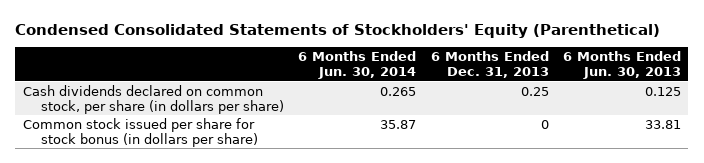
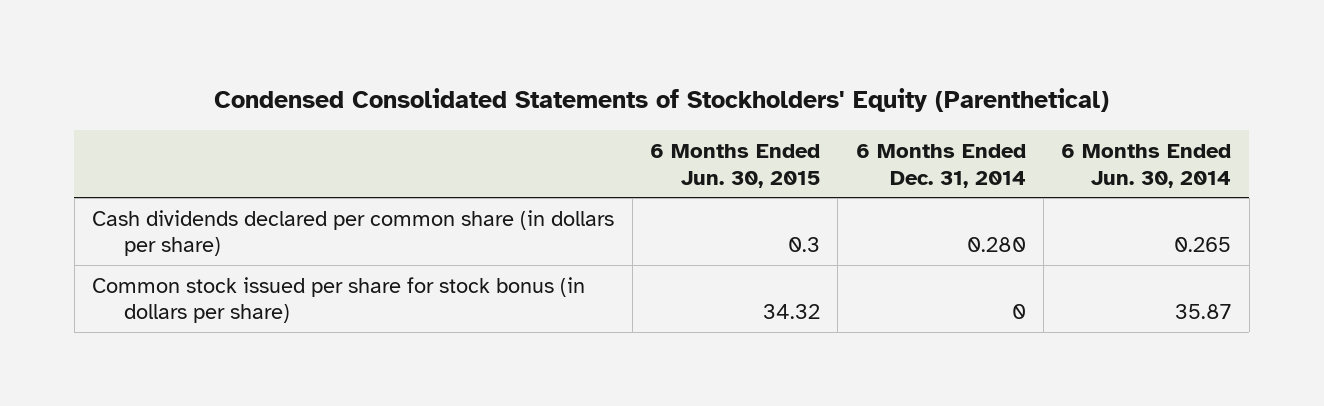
- | 6 Months Ended Jun. 30, 2014 | 6 Months Ended Dec. 31, 2013 | 6 Months Ended Jun. 30, 2013
+ | 6 Months Ended Jun. 30, 2015 | 6 Months Ended Dec. 31, 2014 | 6 Months Ended Jun. 30, 2014
- Cash dividends declared on common stock, per share (in dollars per share) | 0.265 | 0.25 | 0.125
+ Cash dividends declared per common share (in dollars per share) | 0.3 | 0.280 | 0.265

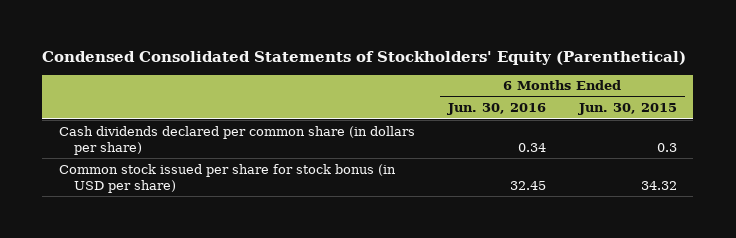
- | 6 Months Ended Jun. 30, 2015 | 6 Months Ended Dec. 31, 2014 | 6 Months Ended Jun. 30, 2014
+ | 6 Months Ended Jun. 30, 2016 | 6 Months Ended Jun. 30, 2015
- Common stock issued per share for stock bonus (in dollars per share) | 34.32 | 0 | 35.87
+ Common stock issued per share for stock bonus (in USD per share) | 32.45 | 34.32

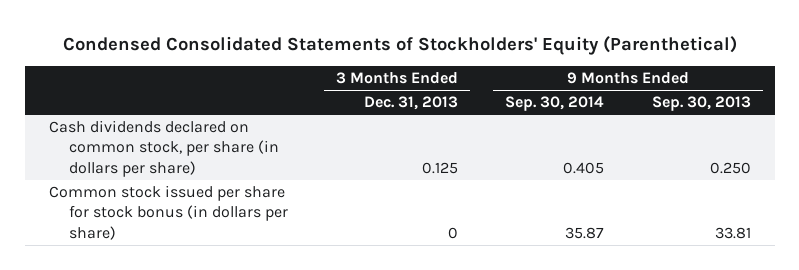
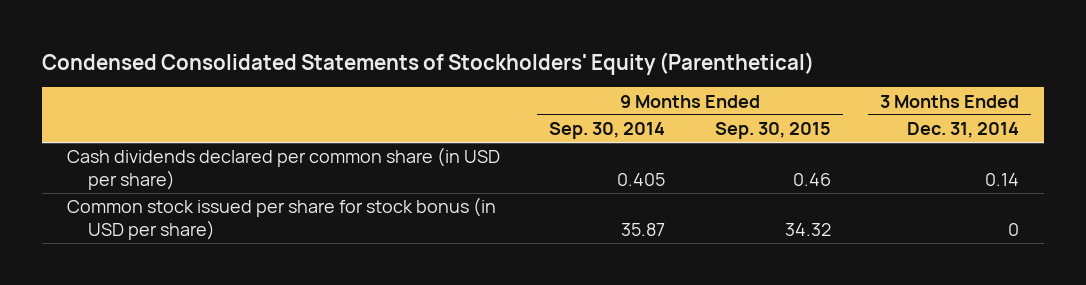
- | 3 Months Ended Dec. 31, 2013 | 9 Months Ended Sep. 30, 2014 | 9 Months Ended Sep. 30, 2013
+ | 9 Months Ended Sep. 30, 2014 | 9 Months Ended Sep. 30, 2015 | 3 Months Ended Dec. 31, 2014
- Cash dividends declared on common stock, per share (in dollars per share) | 0.125 | 0.405 | 0.250
- Common stock issued per share for stock bonus (in dollars per share) | 0 | 35.87 | 33.81
+ Cash dividends declared per common share (in USD per share) | 0.405 | 0.46 | 0.14
+ Common stock issued per share for stock bonus (in USD per share) | 35.87 | 34.32 | 0

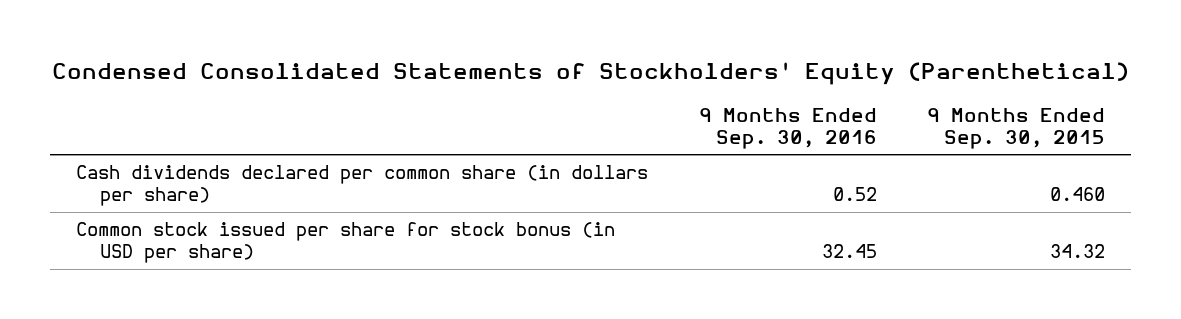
- | 9 Months Ended Sep. 30, 2014 | 9 Months Ended Sep. 30, 2015 | 3 Months Ended Dec. 31, 2014
+ | 9 Months Ended Sep. 30, 2016 | 9 Months Ended Sep. 30, 2015
- Cash dividends declared per common share (in USD per share) | 0.405 | 0.46 | 0.14
+ Cash dividends declared per common share (in dollars per share) | 0.52 | 0.460

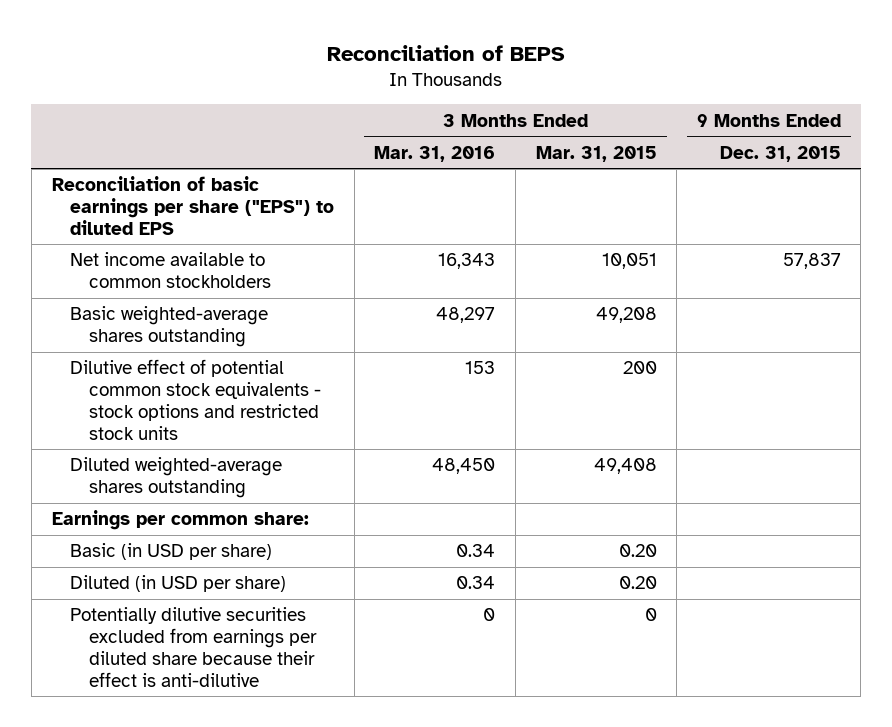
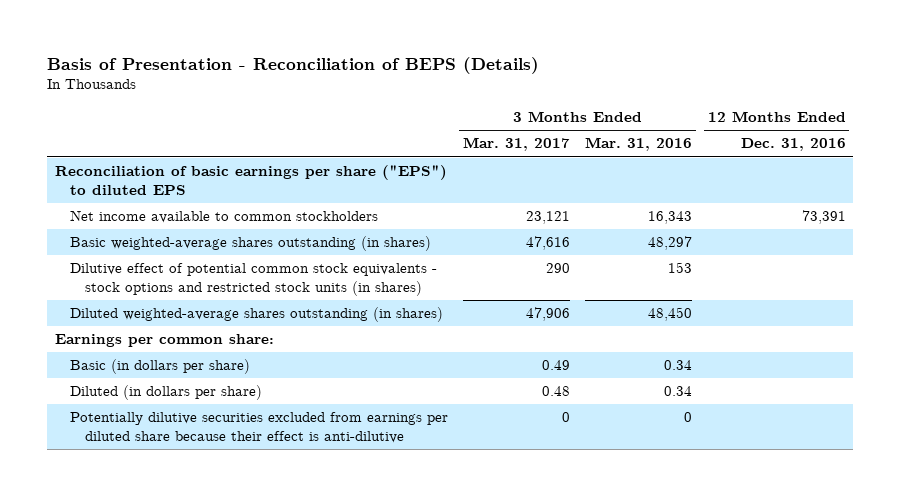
- Reconciliation of BEPS
+ Basis of Presentation - Reconciliation of BEPS (Details)
- | 3 Months Ended Mar. 31, 2016 | 3 Months Ended Mar. 31, 2015 | 9 Months Ended Dec. 31, 2015
+ | 3 Months Ended Mar. 31, 2017 | 3 Months Ended Mar. 31, 2016 | 12 Months Ended Dec. 31, 2016
- Basic weighted-average shares outstanding | 48,297 | 49,208 |
- Dilutive effect of potential common stock equivalents - stock options and restricted stock units | 153 | 200 |
- Diluted weighted-average shares outstanding | 48,450 | 49,408 |
+ Basic weighted-average shares outstanding (in shares) | 47,616 | 48,297 |
+ Dilutive effect of potential common stock equivalents - stock options and restricted stock units (in shares) | 290 | 153 |
+ Diluted weighted-average shares outstanding (in shares) | 47,906 | 48,450 |
- Basic (in USD per share) | 0.34 | 0.20 |
- Diluted (in USD per share) | 0.34 | 0.20 |
+ Basic (in dollars per share) | 0.49 | 0.34 |
+ Diluted (in dollars per share) | 0.48 | 0.34 |

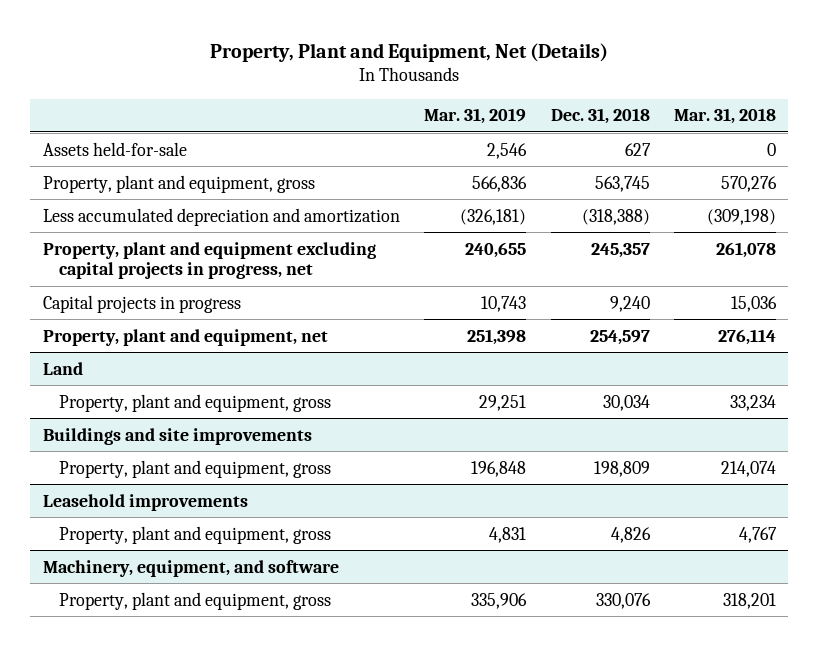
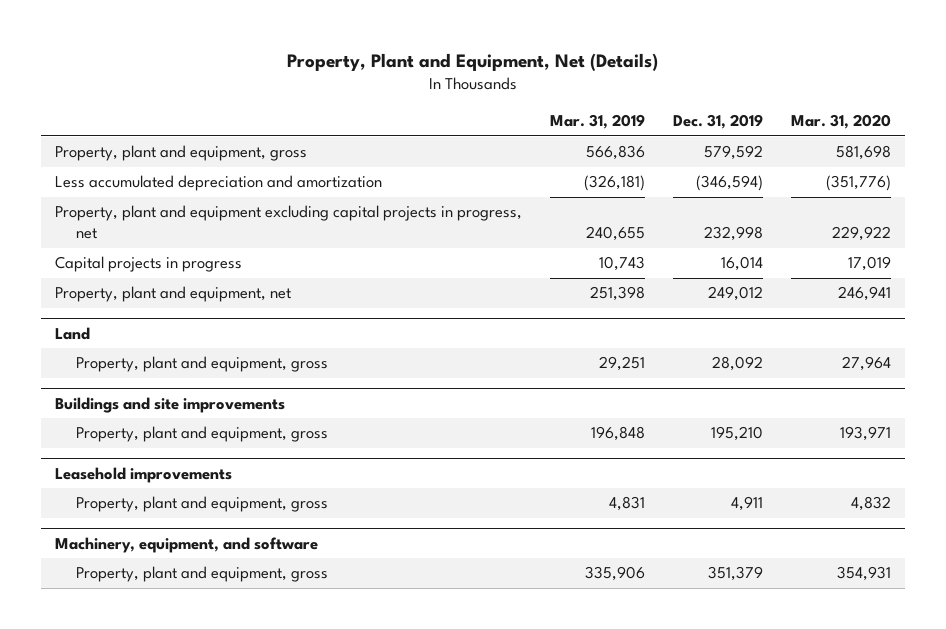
- | Mar. 31, 2019 | Dec. 31, 2018 | Mar. 31, 2018
+ | Mar. 31, 2019 | Dec. 31, 2019 | Mar. 31, 2020
- Assets held-for-sale | 2,546 | 627 | 0

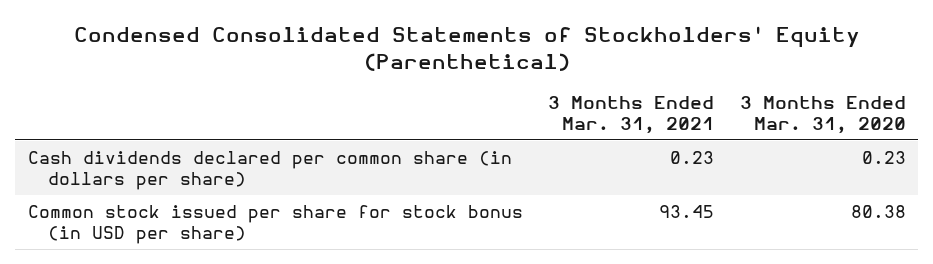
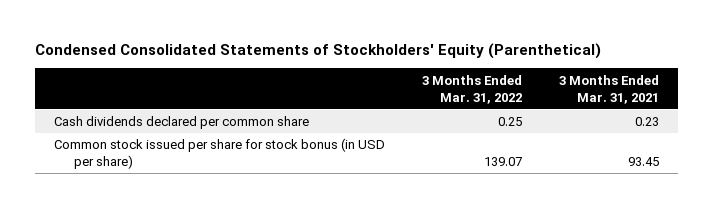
- | 3 Months Ended Mar. 31, 2021 | 3 Months Ended Mar. 31, 2020
+ | 3 Months Ended Mar. 31, 2022 | 3 Months Ended Mar. 31, 2021
- Cash dividends declared per common share (in dollars per share) | 0.23 | 0.23
+ Cash dividends declared per common share | 0.25 | 0.23

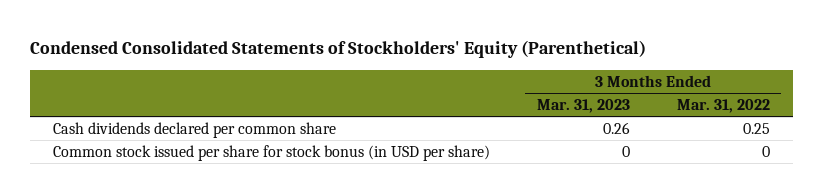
- | 3 Months Ended Mar. 31, 2022 | 3 Months Ended Mar. 31, 2021
+ | 3 Months Ended Mar. 31, 2023 | 3 Months Ended Mar. 31, 2022
- Common stock issued per share for stock bonus (in USD per share) | 139.07 | 93.45
+ Common stock issued per share for stock bonus (in USD per share) | 0 | 0

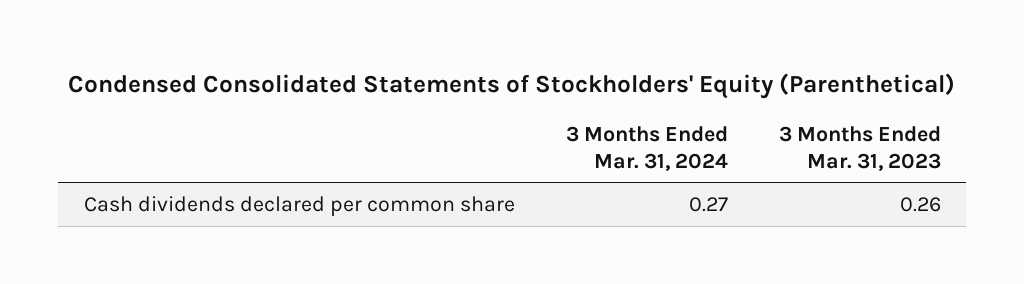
- | 3 Months Ended Mar. 31, 2023 | 3 Months Ended Mar. 31, 2022
+ | 3 Months Ended Mar. 31, 2024 | 3 Months Ended Mar. 31, 2023
- Common stock issued per share for stock bonus (in USD per share) | 0 | 0

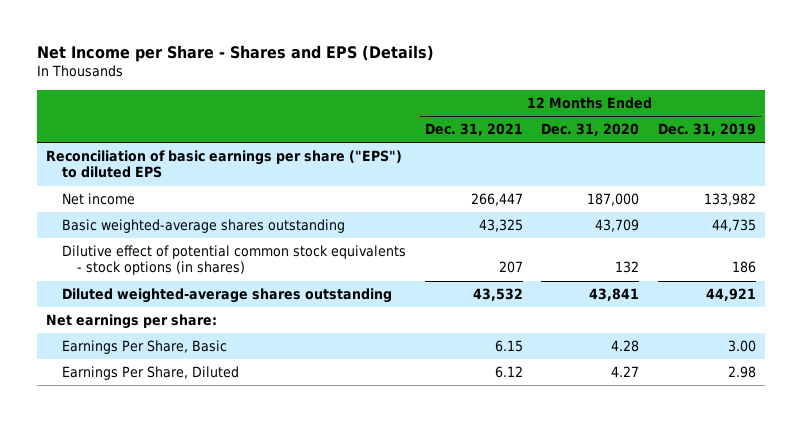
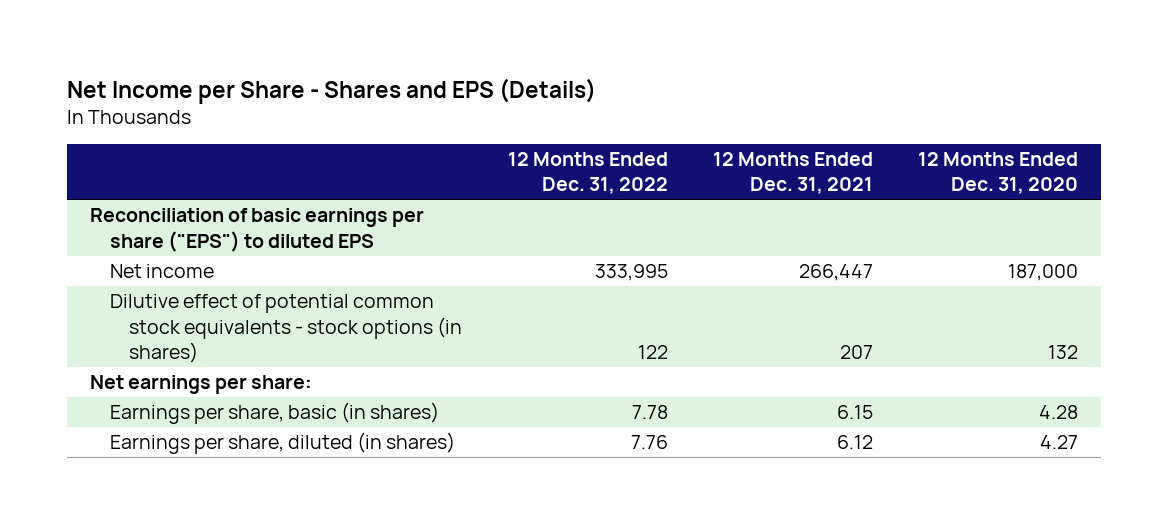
- | 12 Months Ended Dec. 31, 2021 | 12 Months Ended Dec. 31, 2020 | 12 Months Ended Dec. 31, 2019
+ | 12 Months Ended Dec. 31, 2022 | 12 Months Ended Dec. 31, 2021 | 12 Months Ended Dec. 31, 2020
- Basic weighted-average shares outstanding | 43,325 | 43,709 | 44,735
- Diluted weighted-average shares outstanding | 43,532 | 43,841 | 44,921
- Earnings Per Share, Basic | 6.15 | 4.28 | 3.00
- Earnings Per Share, Diluted | 6.12 | 4.27 | 2.98
+ Earnings per share, basic (in shares) | 7.78 | 6.15 | 4.28
+ Earnings per share, diluted (in shares) | 7.76 | 6.12 | 4.27

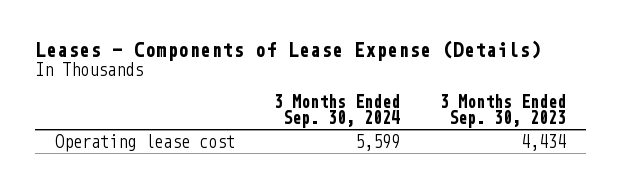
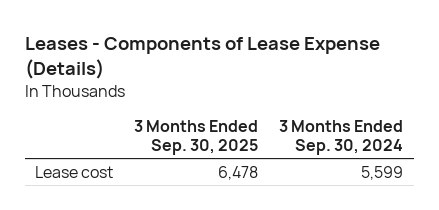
- | 3 Months Ended Sep. 30, 2024 | 3 Months Ended Sep. 30, 2023
+ | 3 Months Ended Sep. 30, 2025 | 3 Months Ended Sep. 30, 2024
- Operating lease cost | 5,599 | 4,434
+ Lease cost | 6,478 | 5,599

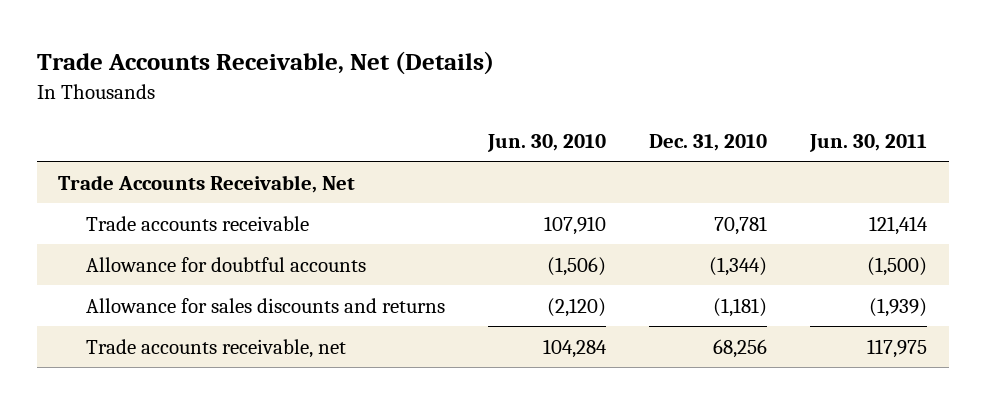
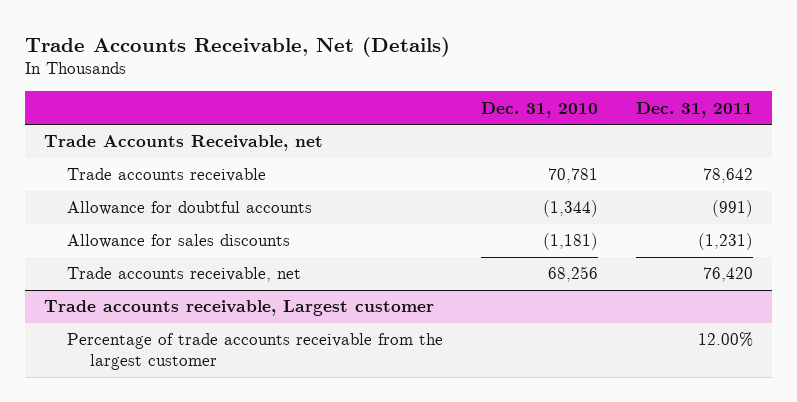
- | Jun. 30, 2010 | Dec. 31, 2010 | Jun. 30, 2011
+ | Dec. 31, 2010 | Dec. 31, 2011
- Trade Accounts Receivable, Net
+ Trade Accounts Receivable, net
- Allowance for sales discounts and returns | (2,120) | (1,181) | (1,939)
+ Allowance for sales discounts | (1,181) | (1,231)
+ Trade accounts receivable, Largest customer
+ Percentage of trade accounts receivable from the largest customer | | 12.00%

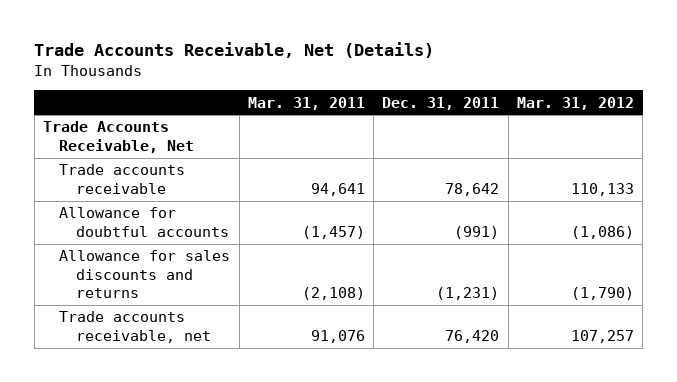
- | Dec. 31, 2010 | Dec. 31, 2011
+ | Mar. 31, 2011 | Dec. 31, 2011 | Mar. 31, 2012
- Trade Accounts Receivable, net
+ Trade Accounts Receivable, Net
- Allowance for sales discounts | (1,181) | (1,231)
+ Allowance for sales discounts and returns | (2,108) | (1,231) | (1,790)
- Trade accounts receivable, Largest customer
- Percentage of trade accounts receivable from the largest customer | | 12.00%

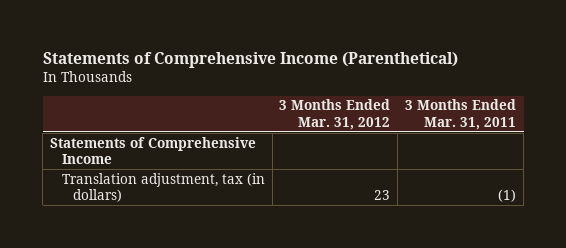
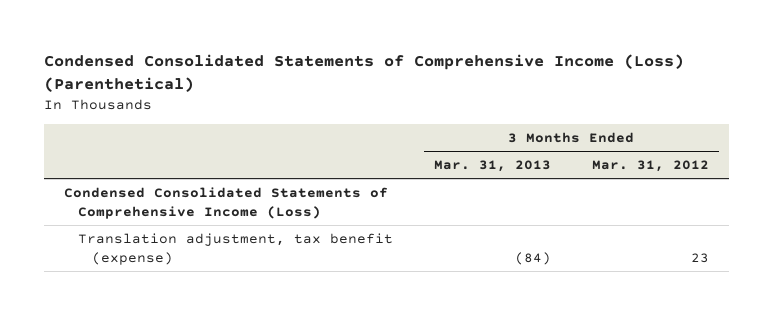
- Statements of Comprehensive Income (Parenthetical)
+ Condensed Consolidated Statements of Comprehensive Income (Loss) (Parenthetical)
- | 3 Months Ended Mar. 31, 2012 | 3 Months Ended Mar. 31, 2011
+ | 3 Months Ended Mar. 31, 2013 | 3 Months Ended Mar. 31, 2012
- Statements of Comprehensive Income
- Translation adjustment, tax (in dollars) | 23 | (1)
+ Condensed Consolidated Statements of Comprehensive Income (Loss)
+ Translation adjustment, tax benefit (expense) | (84) | 23

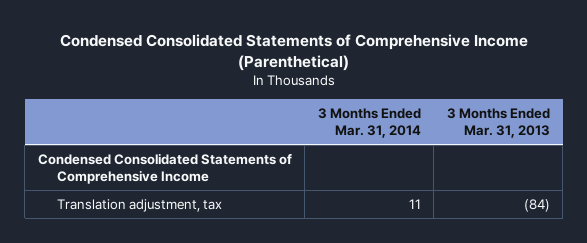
- Condensed Consolidated Statements of Comprehensive Income (Loss) (Parenthetical)
+ Condensed Consolidated Statements of Comprehensive Income (Parenthetical)
- | 3 Months Ended Mar. 31, 2013 | 3 Months Ended Mar. 31, 2012
+ | 3 Months Ended Mar. 31, 2014 | 3 Months Ended Mar. 31, 2013
- Condensed Consolidated Statements of Comprehensive Income (Loss)
- Translation adjustment, tax benefit (expense) | (84) | 23
+ Condensed Consolidated Statements of Comprehensive Income
+ Translation adjustment, tax | 11 | (84)

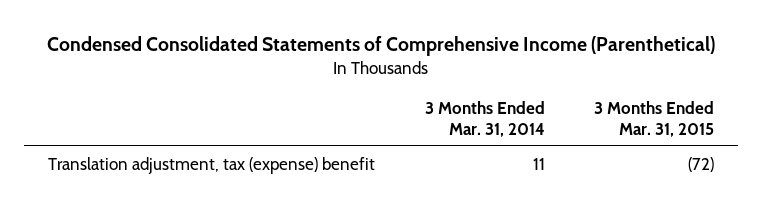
- | 3 Months Ended Mar. 31, 2014 | 3 Months Ended Mar. 31, 2013
+ | 3 Months Ended Mar. 31, 2014 | 3 Months Ended Mar. 31, 2015
- Condensed Consolidated Statements of Comprehensive Income
- Translation adjustment, tax | 11 | (84)
+ Translation adjustment, tax (expense) benefit | 11 | (72)

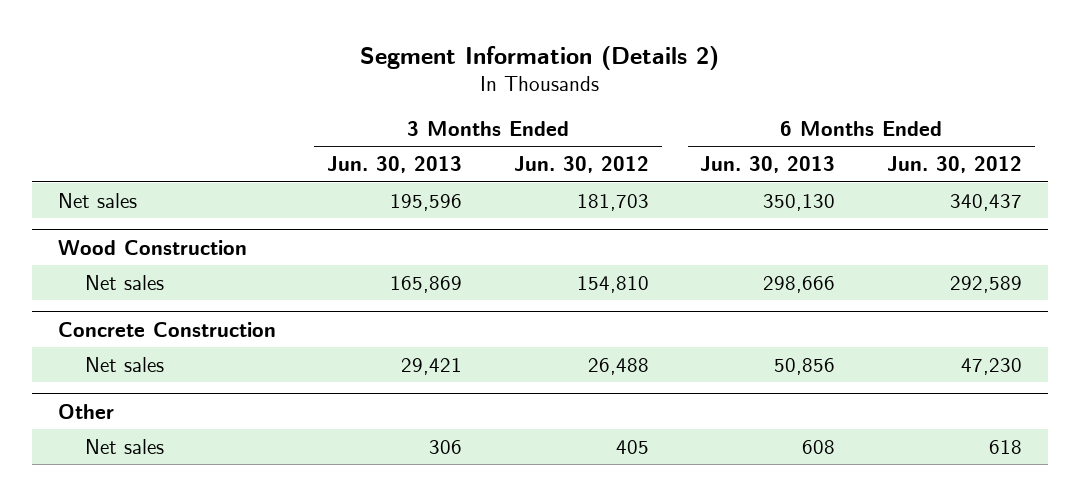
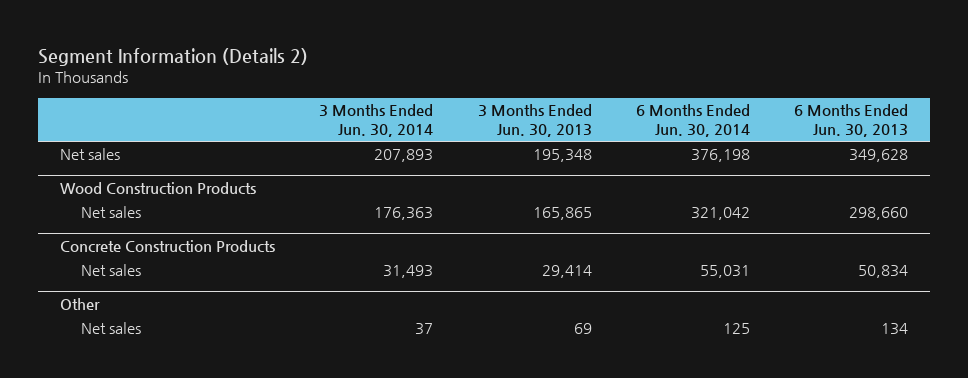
- | 3 Months Ended Jun. 30, 2013 | 3 Months Ended Jun. 30, 2012 | 6 Months Ended Jun. 30, 2013 | 6 Months Ended Jun. 30, 2012
+ | 3 Months Ended Jun. 30, 2014 | 3 Months Ended Jun. 30, 2013 | 6 Months Ended Jun. 30, 2014 | 6 Months Ended Jun. 30, 2013
- Net sales | 195,596 | 181,703 | 350,130 | 340,437
- Wood Construction
- Net sales | 165,869 | 154,810 | 298,666 | 292,589
- Concrete Construction
- Net sales | 29,421 | 26,488 | 50,856 | 47,230
+ Net sales | 207,893 | 195,348 | 376,198 | 349,628
+ Wood Construction Products
+ Net sales | 176,363 | 165,865 | 321,042 | 298,660
+ Concrete Construction Products
+ Net sales | 31,493 | 29,414 | 55,031 | 50,834
@ Other
- Net sales | 306 | 405 | 608 | 618
+ Net sales | 37 | 69 | 125 | 134

